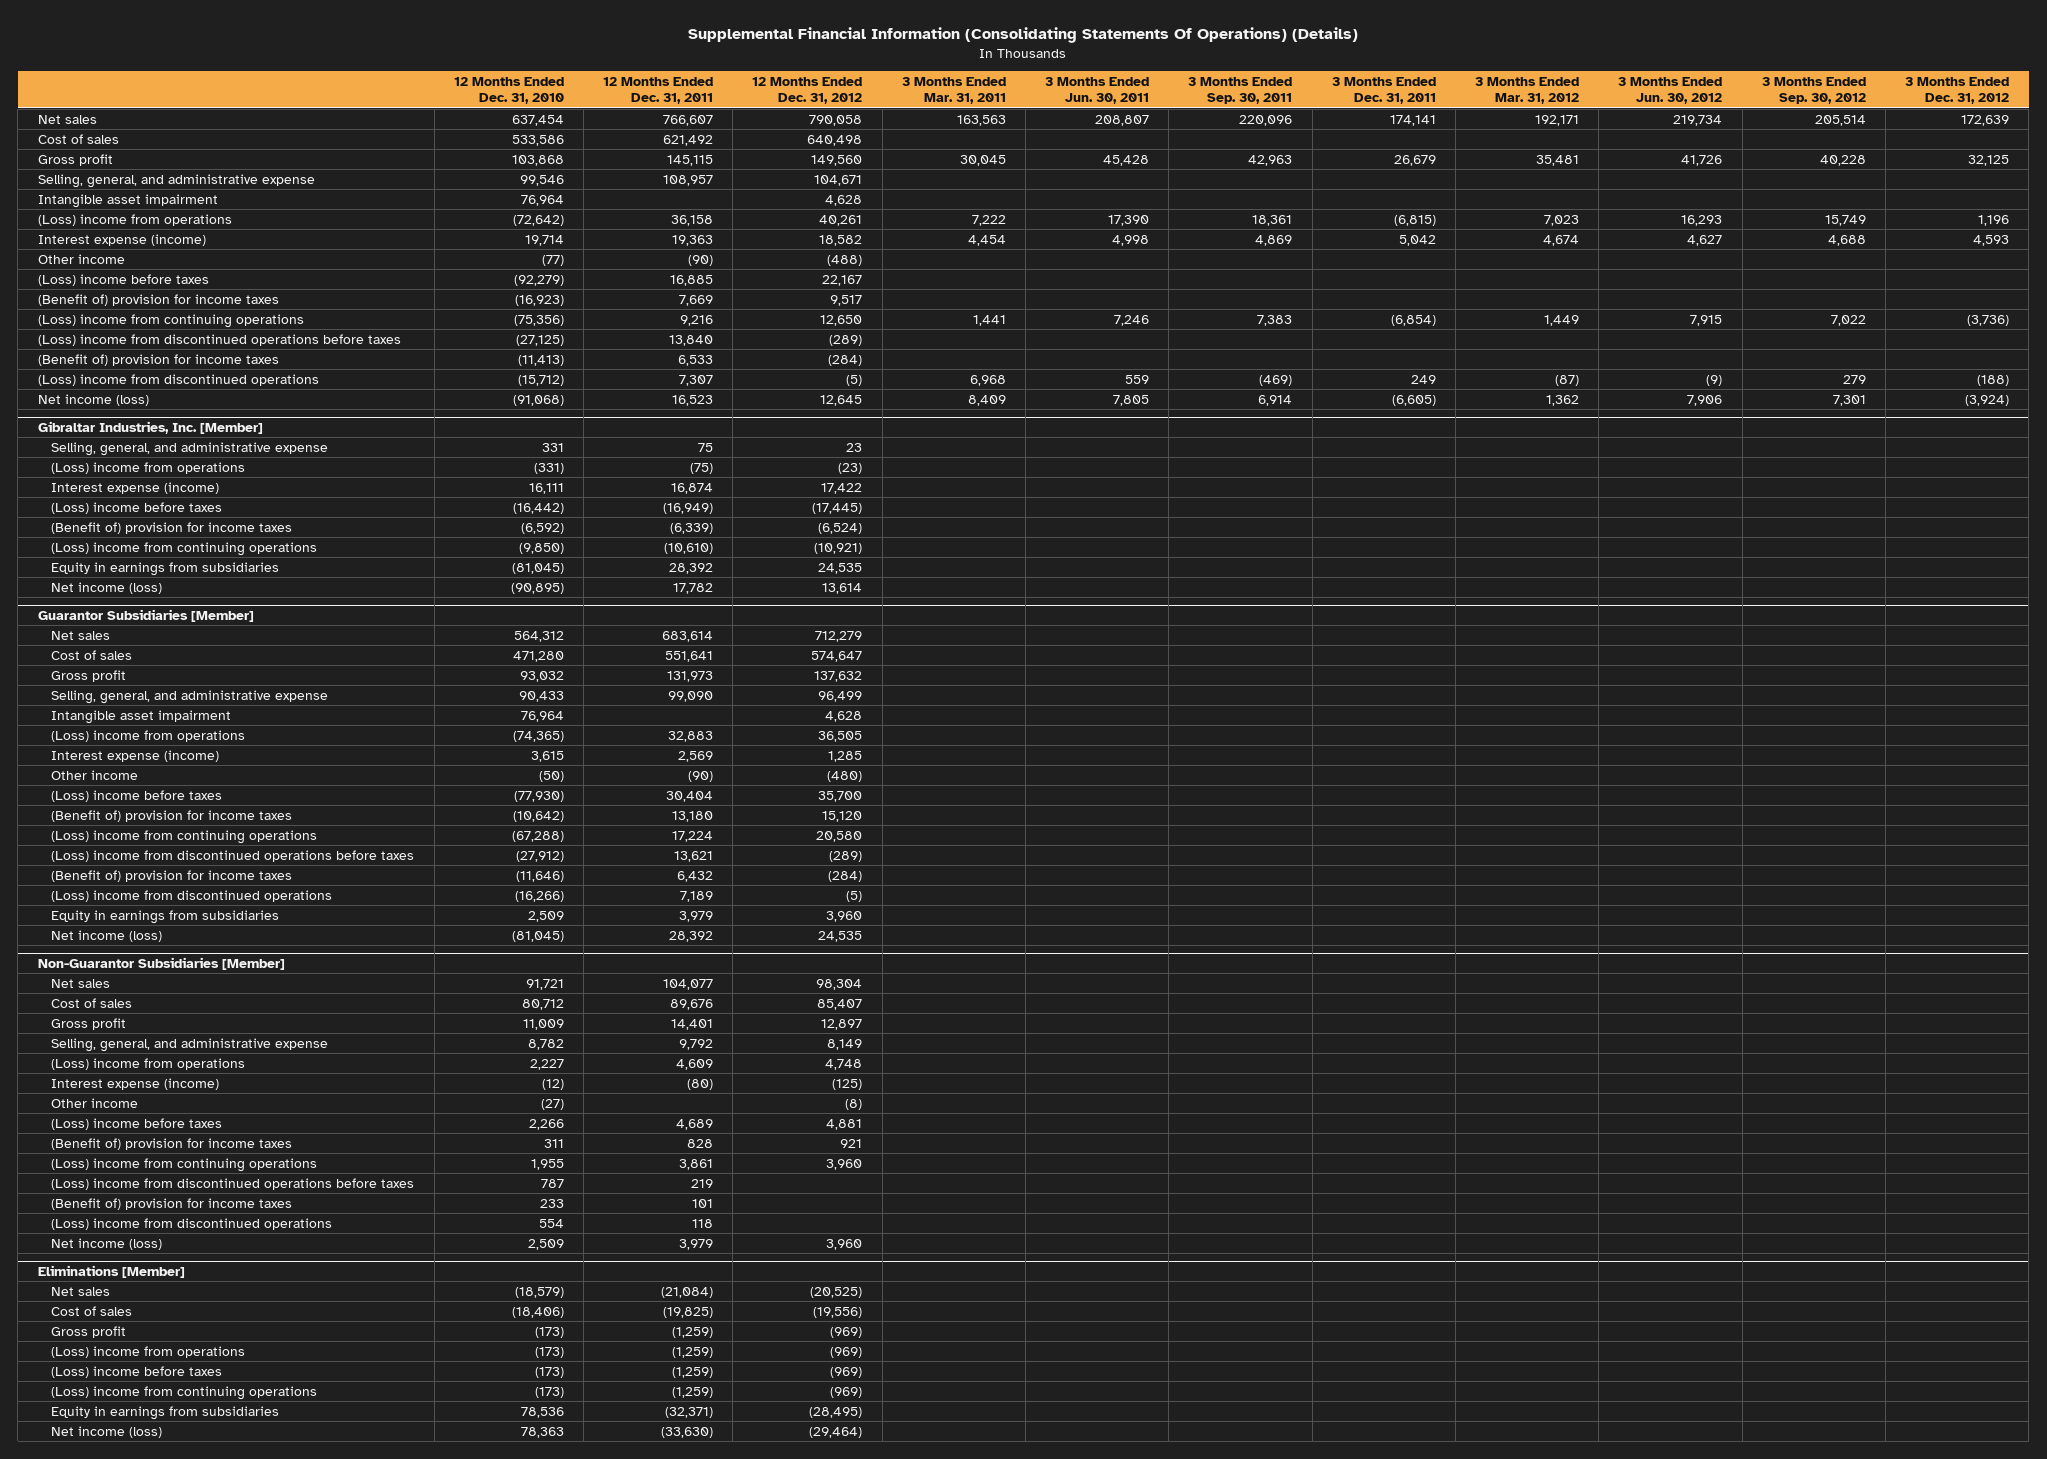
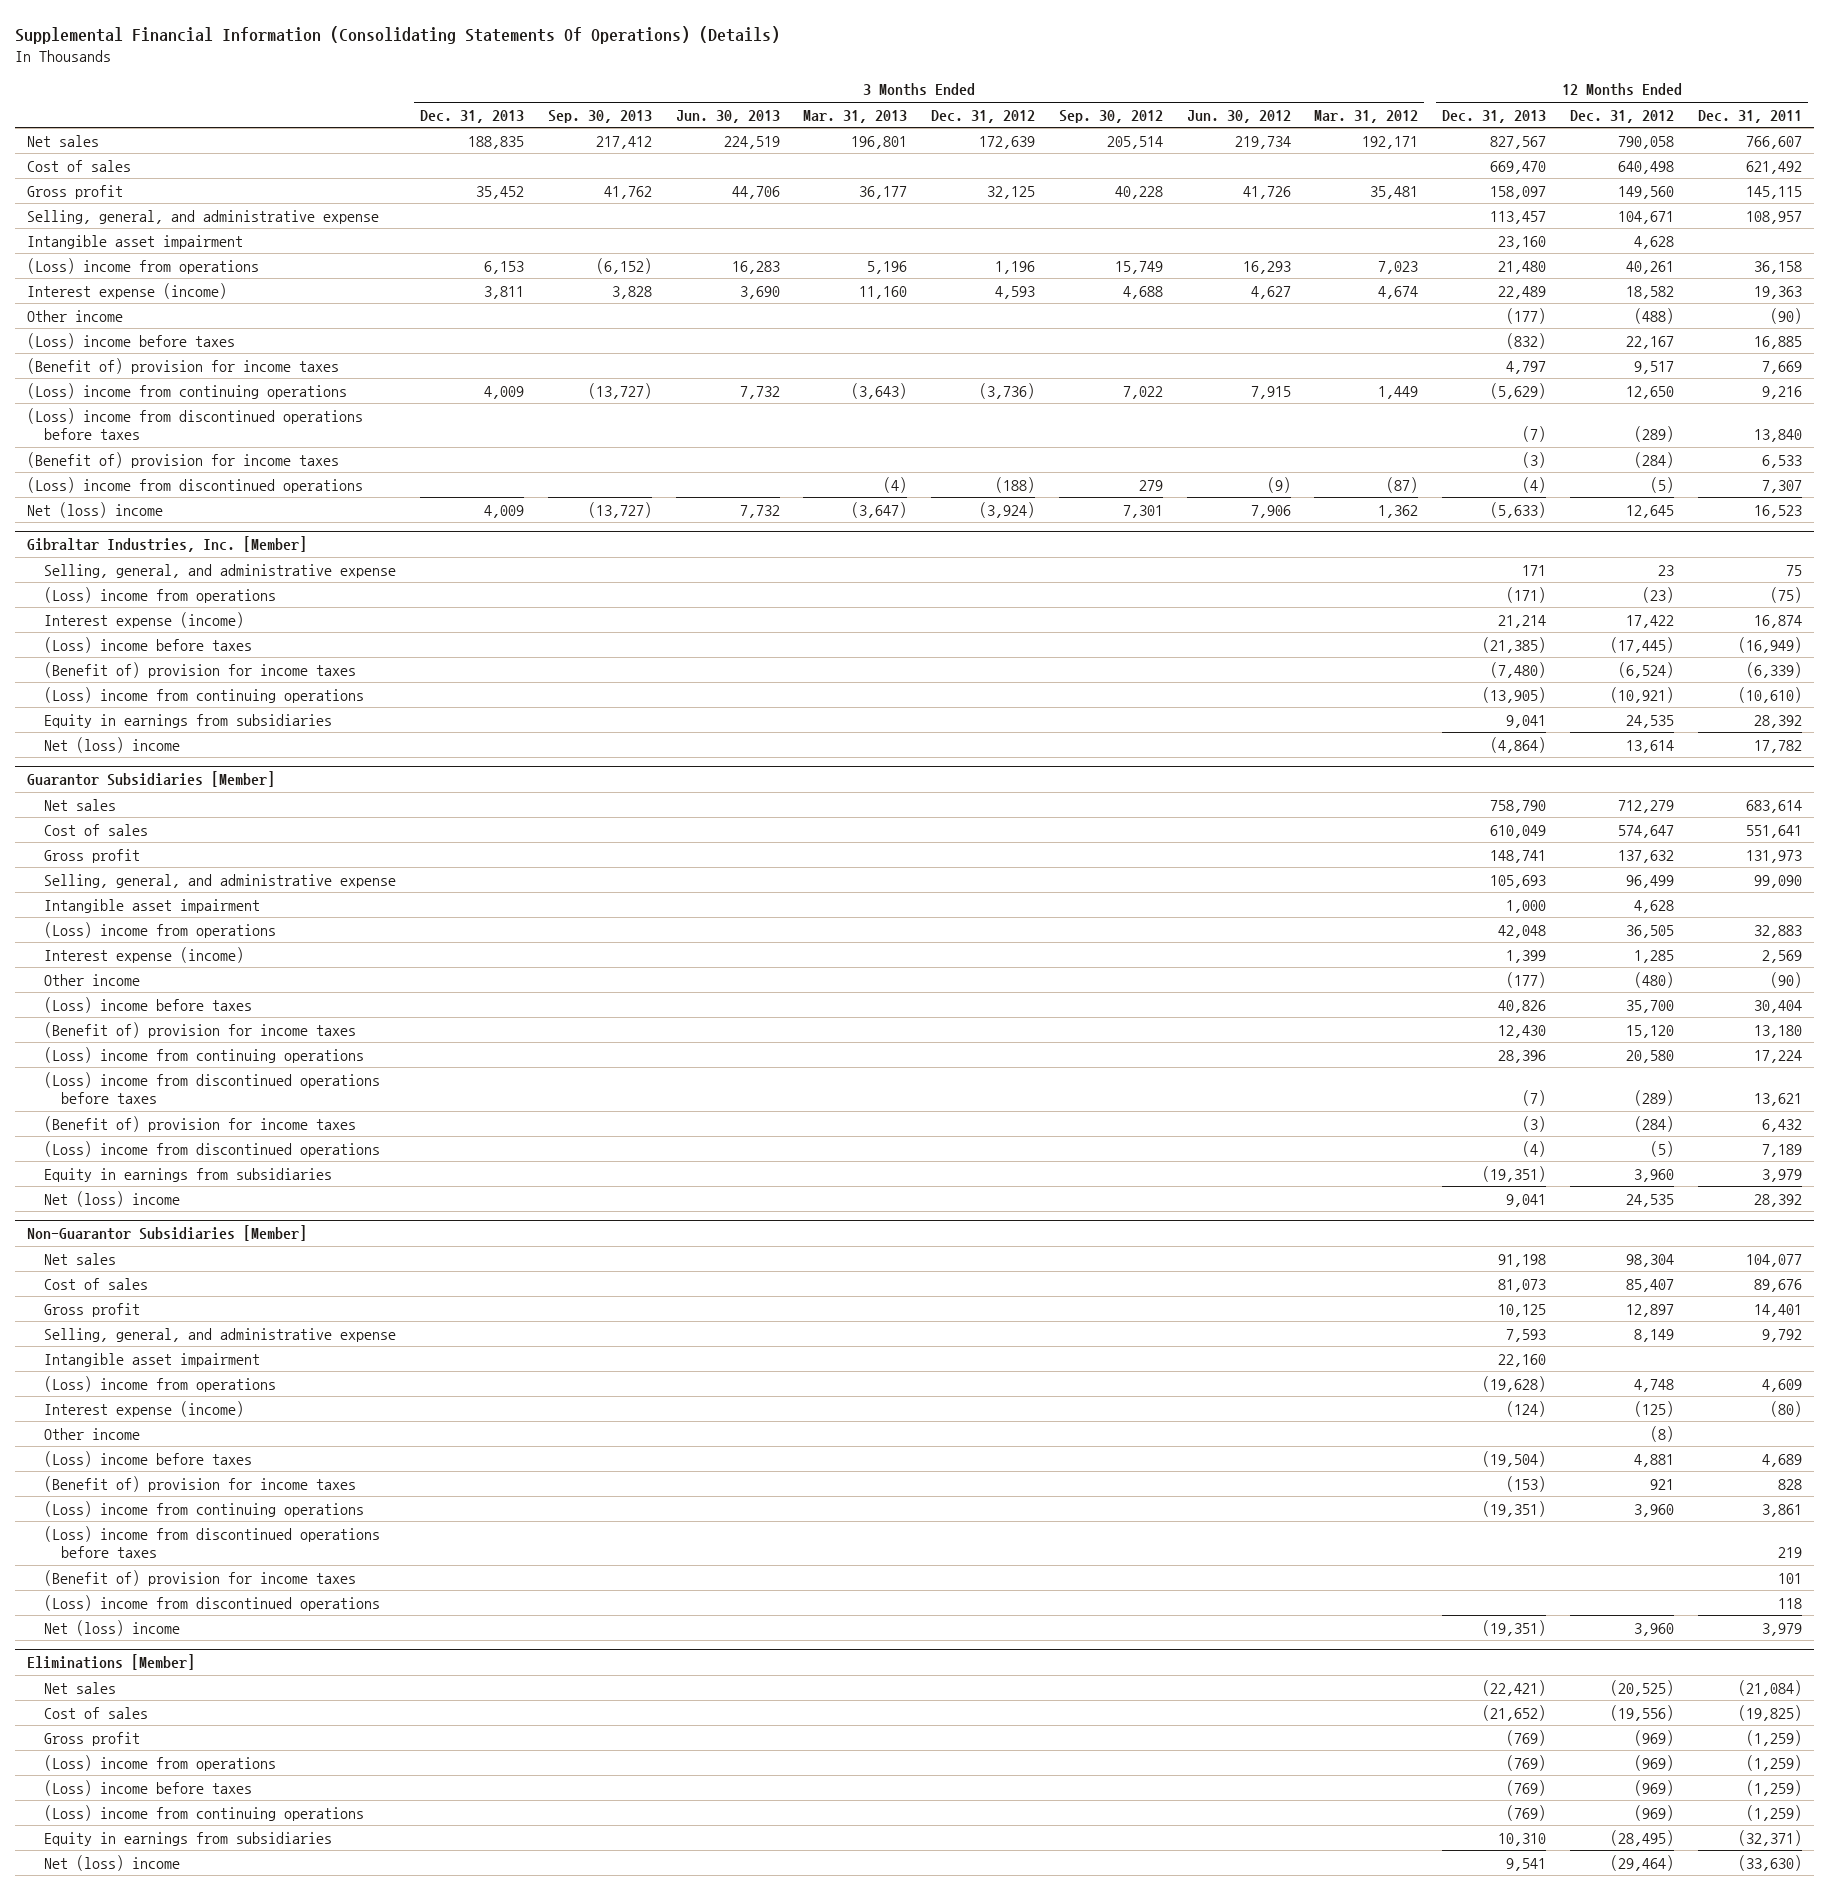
- | 12 Months Ended Dec. 31, 2010 | 12 Months Ended Dec. 31, 2011 | 12 Months Ended Dec. 31, 2012 | 3 Months Ended Mar. 31, 2011 | 3 Months Ended Jun. 30, 2011 | 3 Months Ended Sep. 30, 2011 | 3 Months Ended Dec. 31, 2011 | 3 Months Ended Mar. 31, 2012 | 3 Months Ended Jun. 30, 2012 | 3 Months Ended Sep. 30, 2012 | 3 Months Ended Dec. 31, 2012
+ | 3 Months Ended Dec. 31, 2013 | 3 Months Ended Sep. 30, 2013 | 3 Months Ended Jun. 30, 2013 | 3 Months Ended Mar. 31, 2013 | 3 Months Ended Dec. 31, 2012 | 3 Months Ended Sep. 30, 2012 | 3 Months Ended Jun. 30, 2012 | 3 Months Ended Mar. 31, 2012 | 12 Months Ended Dec. 31, 2013 | 12 Months Ended Dec. 31, 2012 | 12 Months Ended Dec. 31, 2011
- Net income (loss) | (91,068) | 16,523 | 12,645 | 8,409 | 7,805 | 6,914 | (6,605) | 1,362 | 7,906 | 7,301 | (3,924)
+ Net (loss) income | 4,009 | (13,727) | 7,732 | (3,647) | (3,924) | 7,301 | 7,906 | 1,362 | (5,633) | 12,645 | 16,523
@ Gibraltar Industries, Inc. [Member]
- Net income (loss) | (90,895) | 17,782 | 13,614 | | | | | | | |
+ Net (loss) income | | | | | | | | | (4,864) | 13,614 | 17,782
@ Guarantor Subsidiaries [Member]
- Net income (loss) | (81,045) | 28,392 | 24,535 | | | | | | | |
+ Net (loss) income | | | | | | | | | 9,041 | 24,535 | 28,392
@ Non-Guarantor Subsidiaries [Member]
+ Intangible asset impairment | | | | | | | | | 22,160 | |
- Net income (loss) | 2,509 | 3,979 | 3,960 | | | | | | | |
+ Net (loss) income | | | | | | | | | (19,351) | 3,960 | 3,979
@ Eliminations [Member]
- Net income (loss) | 78,363 | (33,630) | (29,464) | | | | | | | |
+ Net (loss) income | | | | | | | | | 9,541 | (29,464) | (33,630)

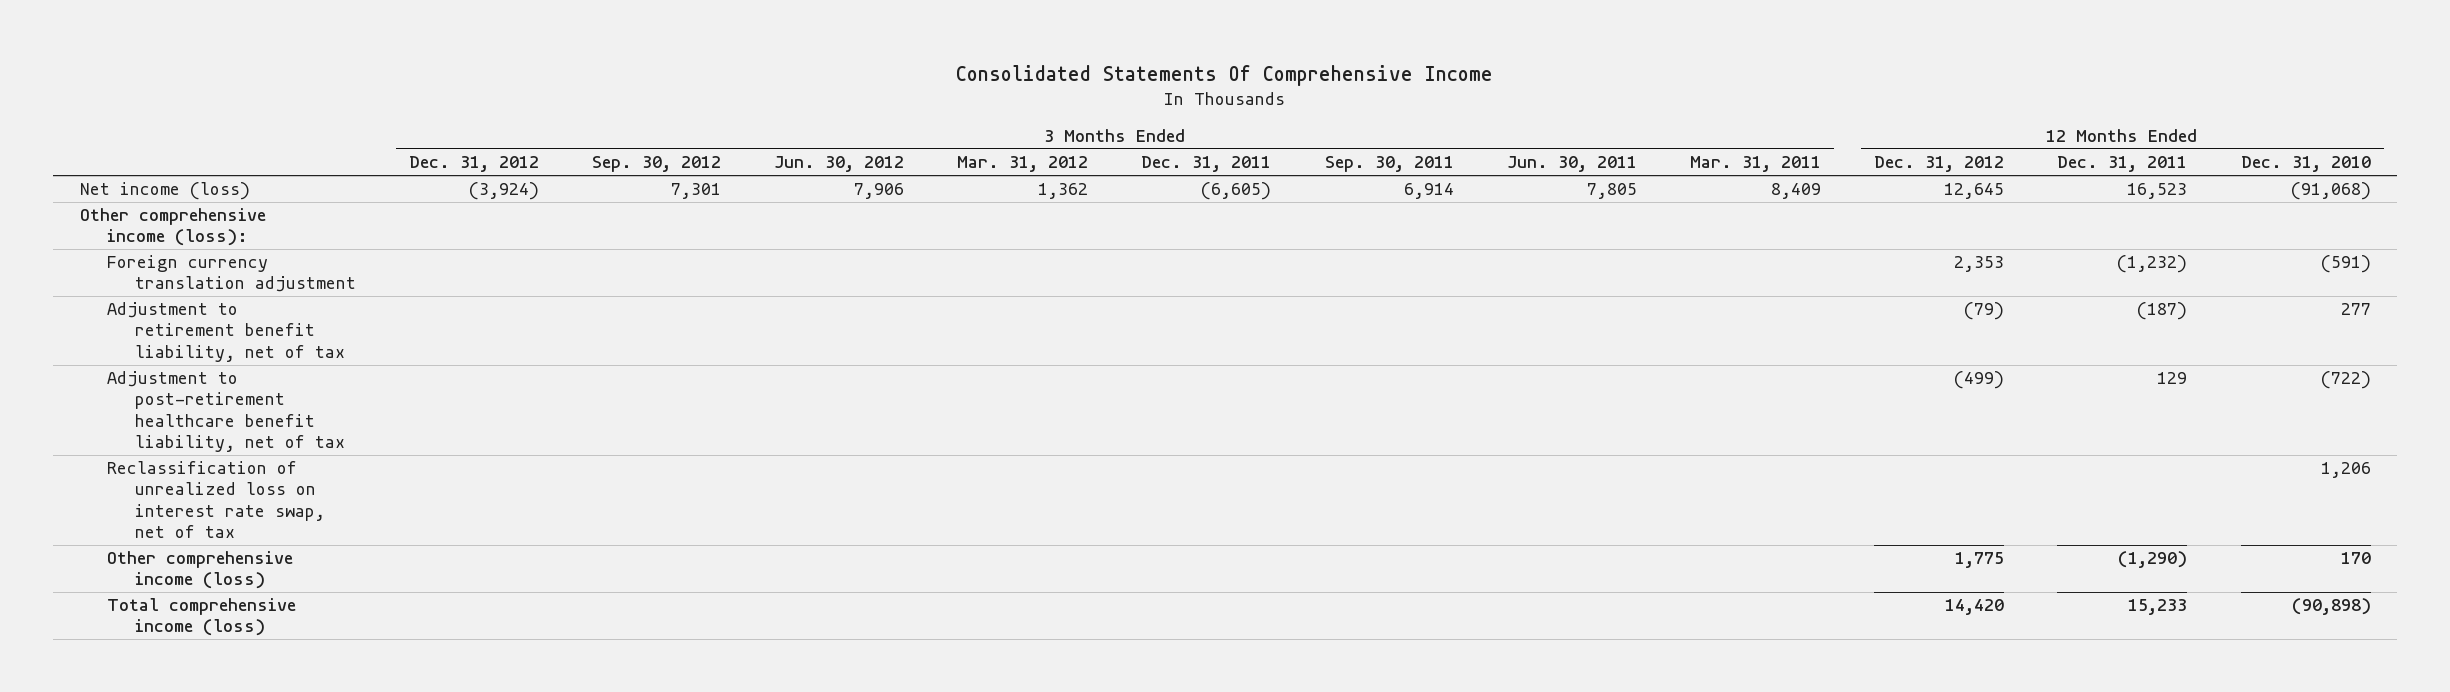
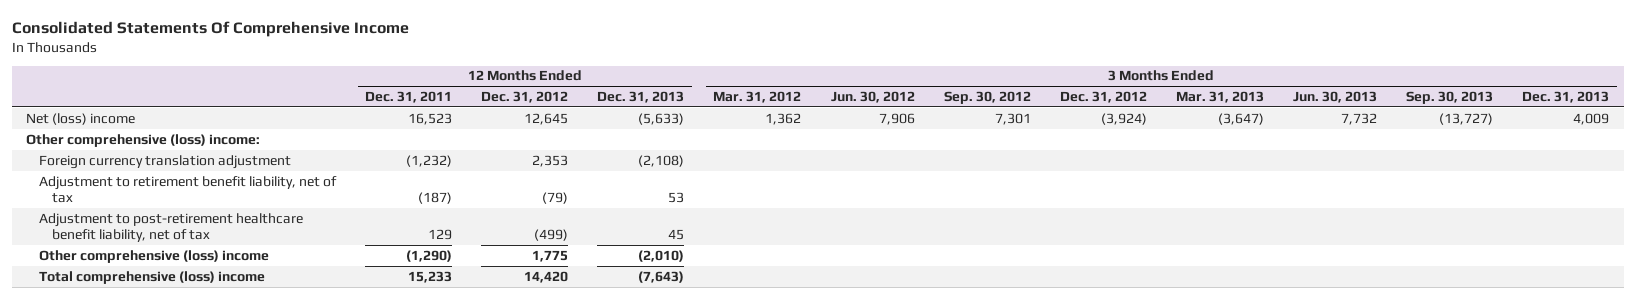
- | 3 Months Ended Dec. 31, 2012 | 3 Months Ended Sep. 30, 2012 | 3 Months Ended Jun. 30, 2012 | 3 Months Ended Mar. 31, 2012 | 3 Months Ended Dec. 31, 2011 | 3 Months Ended Sep. 30, 2011 | 3 Months Ended Jun. 30, 2011 | 3 Months Ended Mar. 31, 2011 | 12 Months Ended Dec. 31, 2012 | 12 Months Ended Dec. 31, 2011 | 12 Months Ended Dec. 31, 2010
+ | 12 Months Ended Dec. 31, 2011 | 12 Months Ended Dec. 31, 2012 | 12 Months Ended Dec. 31, 2013 | 3 Months Ended Mar. 31, 2012 | 3 Months Ended Jun. 30, 2012 | 3 Months Ended Sep. 30, 2012 | 3 Months Ended Dec. 31, 2012 | 3 Months Ended Mar. 31, 2013 | 3 Months Ended Jun. 30, 2013 | 3 Months Ended Sep. 30, 2013 | 3 Months Ended Dec. 31, 2013
- Net income (loss) | (3,924) | 7,301 | 7,906 | 1,362 | (6,605) | 6,914 | 7,805 | 8,409 | 12,645 | 16,523 | (91,068)
- Other comprehensive income (loss):
+ Net (loss) income | 16,523 | 12,645 | (5,633) | 1,362 | 7,906 | 7,301 | (3,924) | (3,647) | 7,732 | (13,727) | 4,009
+ Other comprehensive (loss) income:
- Reclassification of unrealized loss on interest rate swap, net of tax | | | | | | | | | | | 1,206
- Other comprehensive income (loss) | | | | | | | | | 1,775 | (1,290) | 170
- Total comprehensive income (loss) | | | | | | | | | 14,420 | 15,233 | (90,898)
+ Other comprehensive (loss) income | (1,290) | 1,775 | (2,010) | | | | | | | |
+ Total comprehensive (loss) income | 15,233 | 14,420 | (7,643) | | | | | | | |

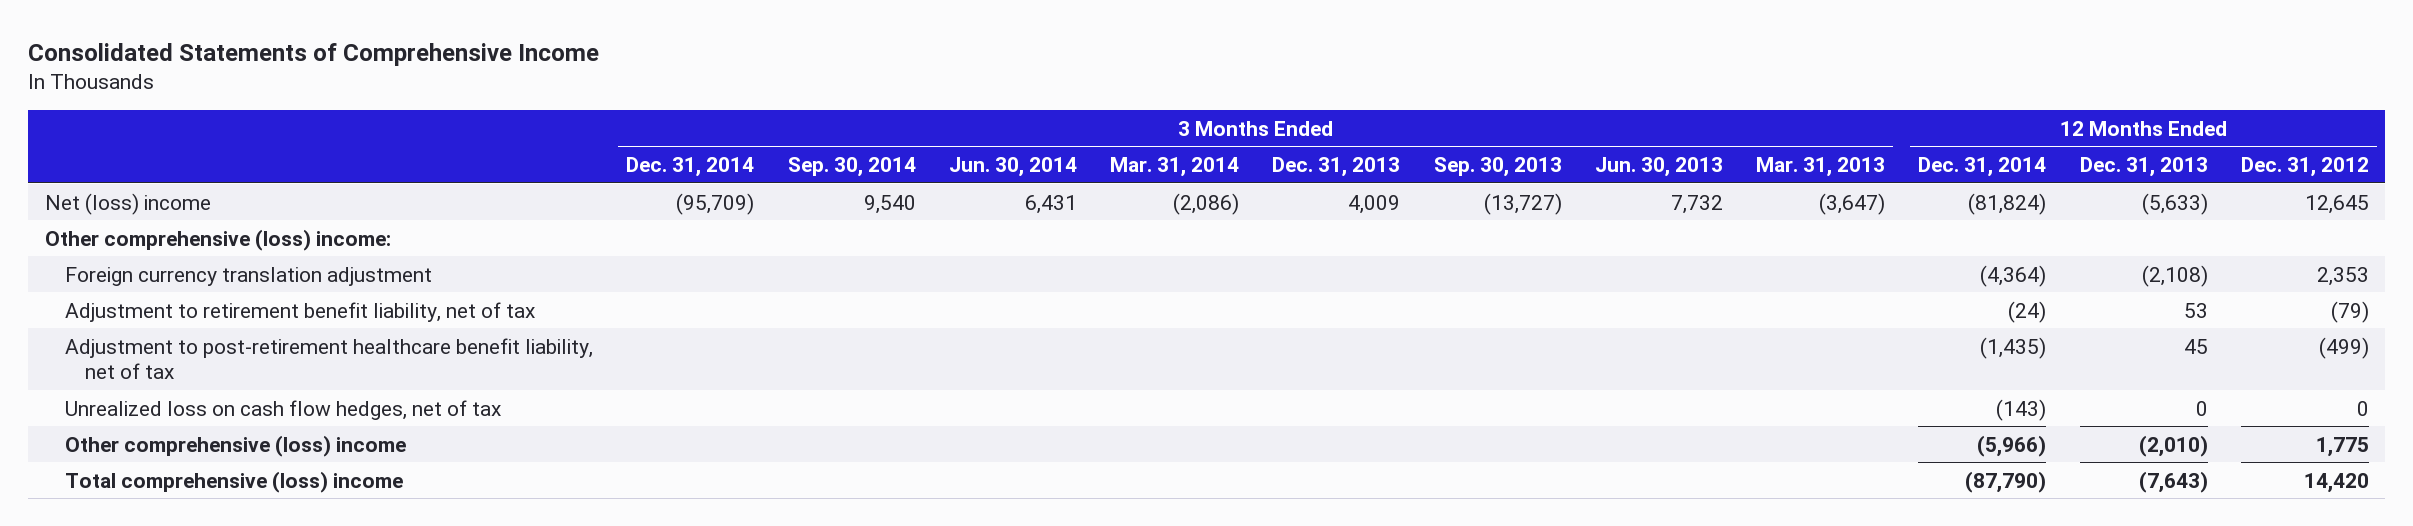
- Consolidated Statements Of Comprehensive Income
+ Consolidated Statements of Comprehensive Income
- | 12 Months Ended Dec. 31, 2011 | 12 Months Ended Dec. 31, 2012 | 12 Months Ended Dec. 31, 2013 | 3 Months Ended Mar. 31, 2012 | 3 Months Ended Jun. 30, 2012 | 3 Months Ended Sep. 30, 2012 | 3 Months Ended Dec. 31, 2012 | 3 Months Ended Mar. 31, 2013 | 3 Months Ended Jun. 30, 2013 | 3 Months Ended Sep. 30, 2013 | 3 Months Ended Dec. 31, 2013
+ | 3 Months Ended Dec. 31, 2014 | 3 Months Ended Sep. 30, 2014 | 3 Months Ended Jun. 30, 2014 | 3 Months Ended Mar. 31, 2014 | 3 Months Ended Dec. 31, 2013 | 3 Months Ended Sep. 30, 2013 | 3 Months Ended Jun. 30, 2013 | 3 Months Ended Mar. 31, 2013 | 12 Months Ended Dec. 31, 2014 | 12 Months Ended Dec. 31, 2013 | 12 Months Ended Dec. 31, 2012
+ Unrealized loss on cash flow hedges, net of tax | | | | | | | | | (143) | 0 | 0

